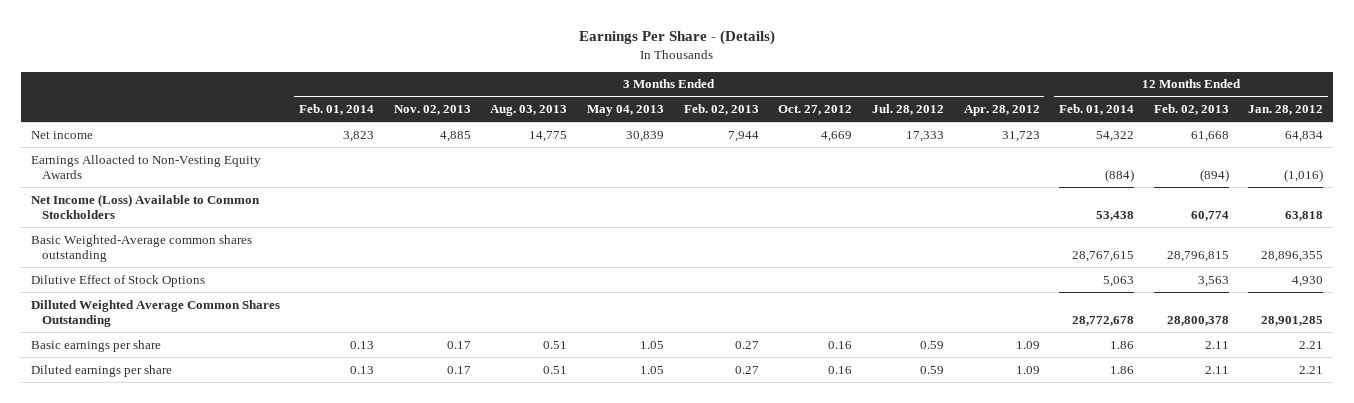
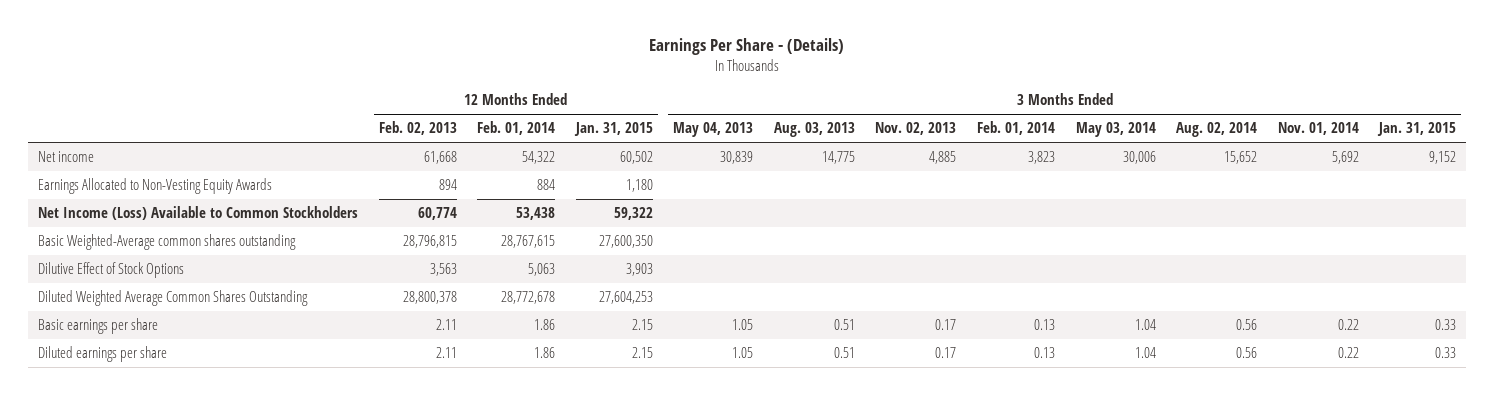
- | 3 Months Ended Feb. 01, 2014 | 3 Months Ended Nov. 02, 2013 | 3 Months Ended Aug. 03, 2013 | 3 Months Ended May 04, 2013 | 3 Months Ended Feb. 02, 2013 | 3 Months Ended Oct. 27, 2012 | 3 Months Ended Jul. 28, 2012 | 3 Months Ended Apr. 28, 2012 | 12 Months Ended Feb. 01, 2014 | 12 Months Ended Feb. 02, 2013 | 12 Months Ended Jan. 28, 2012
+ | 12 Months Ended Feb. 02, 2013 | 12 Months Ended Feb. 01, 2014 | 12 Months Ended Jan. 31, 2015 | 3 Months Ended May 04, 2013 | 3 Months Ended Aug. 03, 2013 | 3 Months Ended Nov. 02, 2013 | 3 Months Ended Feb. 01, 2014 | 3 Months Ended May 03, 2014 | 3 Months Ended Aug. 02, 2014 | 3 Months Ended Nov. 01, 2014 | 3 Months Ended Jan. 31, 2015
- Earnings Alloacted to Non-Vesting Equity Awards | | | | | | | | | (884) | (894) | (1,016)
+ Earnings Allocated to Non-Vesting Equity Awards | 894 | 884 | 1,180 | | | | | | | |
- Dilluted Weighted Average Common Shares Outstanding | | | | | | | | | 28,772,678 | 28,800,378 | 28,901,285
+ Diluted Weighted Average Common Shares Outstanding | 28,800,378 | 28,772,678 | 27,604,253 | | | | | | | |

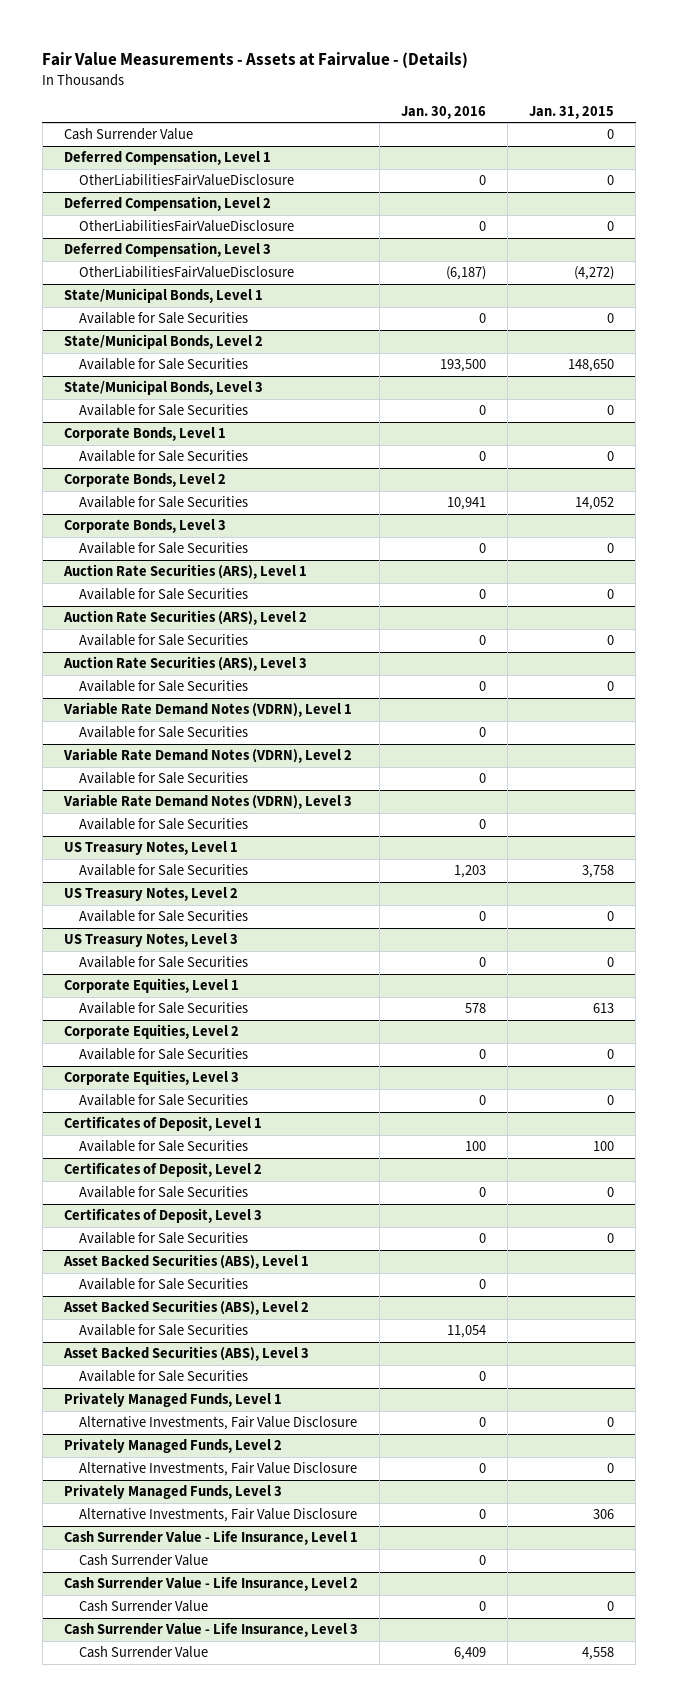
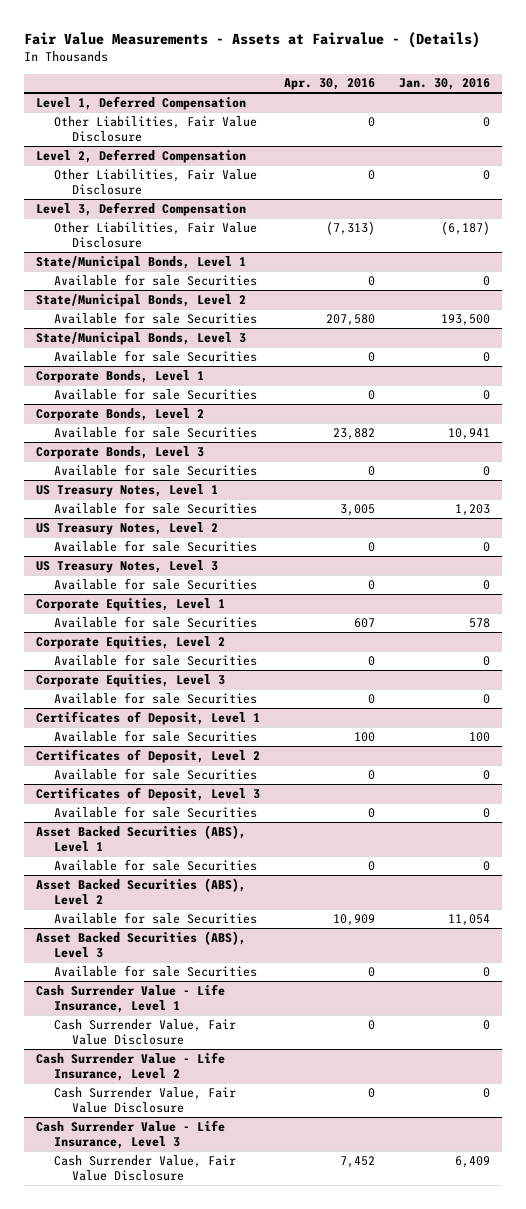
- | Jan. 30, 2016 | Jan. 31, 2015
+ | Apr. 30, 2016 | Jan. 30, 2016
- Cash Surrender Value | | 0
- Deferred Compensation, Level 1
- OtherLiabilitiesFairValueDisclosure | 0 | 0
- Deferred Compensation, Level 2
- OtherLiabilitiesFairValueDisclosure | 0 | 0
- Deferred Compensation, Level 3
- OtherLiabilitiesFairValueDisclosure | (6,187) | (4,272)
+ Level 1, Deferred Compensation
+ Other Liabilities, Fair Value Disclosure | 0 | 0
+ Level 2, Deferred Compensation
+ Other Liabilities, Fair Value Disclosure | 0 | 0
+ Level 3, Deferred Compensation
+ Other Liabilities, Fair Value Disclosure | (7,313) | (6,187)
@ State/Municipal Bonds, Level 1
- Available for Sale Securities | 0 | 0
+ Available for sale Securities | 0 | 0
@ State/Municipal Bonds, Level 2
- Available for Sale Securities | 193,500 | 148,650
+ Available for sale Securities | 207,580 | 193,500
@ State/Municipal Bonds, Level 3
- Available for Sale Securities | 0 | 0
+ Available for sale Securities | 0 | 0
@ Corporate Bonds, Level 1
- Available for Sale Securities | 0 | 0
+ Available for sale Securities | 0 | 0
@ Corporate Bonds, Level 2
- Available for Sale Securities | 10,941 | 14,052
+ Available for sale Securities | 23,882 | 10,941
@ Corporate Bonds, Level 3
- Available for Sale Securities | 0 | 0
- Auction Rate Securities (ARS), Level 1
- Available for Sale Securities | 0 | 0
- Auction Rate Securities (ARS), Level 2
- Available for Sale Securities | 0 | 0
- Auction Rate Securities (ARS), Level 3
- Available for Sale Securities | 0 | 0
- Variable Rate Demand Notes (VDRN), Level 1
- Available for Sale Securities | 0 |
- Variable Rate Demand Notes (VDRN), Level 2
- Available for Sale Securities | 0 |
- Variable Rate Demand Notes (VDRN), Level 3
- Available for Sale Securities | 0 |
@ Corporate Bonds, Level 3
+ Available for sale Securities | 0 | 0
@ US Treasury Notes, Level 1
- Available for Sale Securities | 1,203 | 3,758
+ Available for sale Securities | 3,005 | 1,203
@ US Treasury Notes, Level 2
- Available for Sale Securities | 0 | 0
+ Available for sale Securities | 0 | 0
@ US Treasury Notes, Level 3
- Available for Sale Securities | 0 | 0
+ Available for sale Securities | 0 | 0
@ Corporate Equities, Level 1
- Available for Sale Securities | 578 | 613
+ Available for sale Securities | 607 | 578
@ Corporate Equities, Level 2
- Available for Sale Securities | 0 | 0
+ Available for sale Securities | 0 | 0
@ Corporate Equities, Level 3
- Available for Sale Securities | 0 | 0
+ Available for sale Securities | 0 | 0
@ Certificates of Deposit, Level 1
- Available for Sale Securities | 100 | 100
+ Available for sale Securities | 100 | 100
@ Certificates of Deposit, Level 2
- Available for Sale Securities | 0 | 0
+ Available for sale Securities | 0 | 0
@ Certificates of Deposit, Level 3
- Available for Sale Securities | 0 | 0
+ Available for sale Securities | 0 | 0
@ Asset Backed Securities (ABS), Level 1
- Available for Sale Securities | 0 |
+ Available for sale Securities | 0 | 0
@ Asset Backed Securities (ABS), Level 2
- Available for Sale Securities | 11,054 |
+ Available for sale Securities | 10,909 | 11,054
@ Asset Backed Securities (ABS), Level 3
- Available for Sale Securities | 0 |
- Privately Managed Funds, Level 1
- Alternative Investments, Fair Value Disclosure | 0 | 0
- Privately Managed Funds, Level 2
- Alternative Investments, Fair Value Disclosure | 0 | 0
- Privately Managed Funds, Level 3
- Alternative Investments, Fair Value Disclosure | 0 | 306
@ Asset Backed Securities (ABS), Level 3
+ Available for sale Securities | 0 | 0
@ Cash Surrender Value - Life Insurance, Level 1
- Cash Surrender Value | 0 |
+ Cash Surrender Value, Fair Value Disclosure | 0 | 0
@ Cash Surrender Value - Life Insurance, Level 2
- Cash Surrender Value | 0 | 0
+ Cash Surrender Value, Fair Value Disclosure | 0 | 0
@ Cash Surrender Value - Life Insurance, Level 3
- Cash Surrender Value | 6,409 | 4,558
+ Cash Surrender Value, Fair Value Disclosure | 7,452 | 6,409

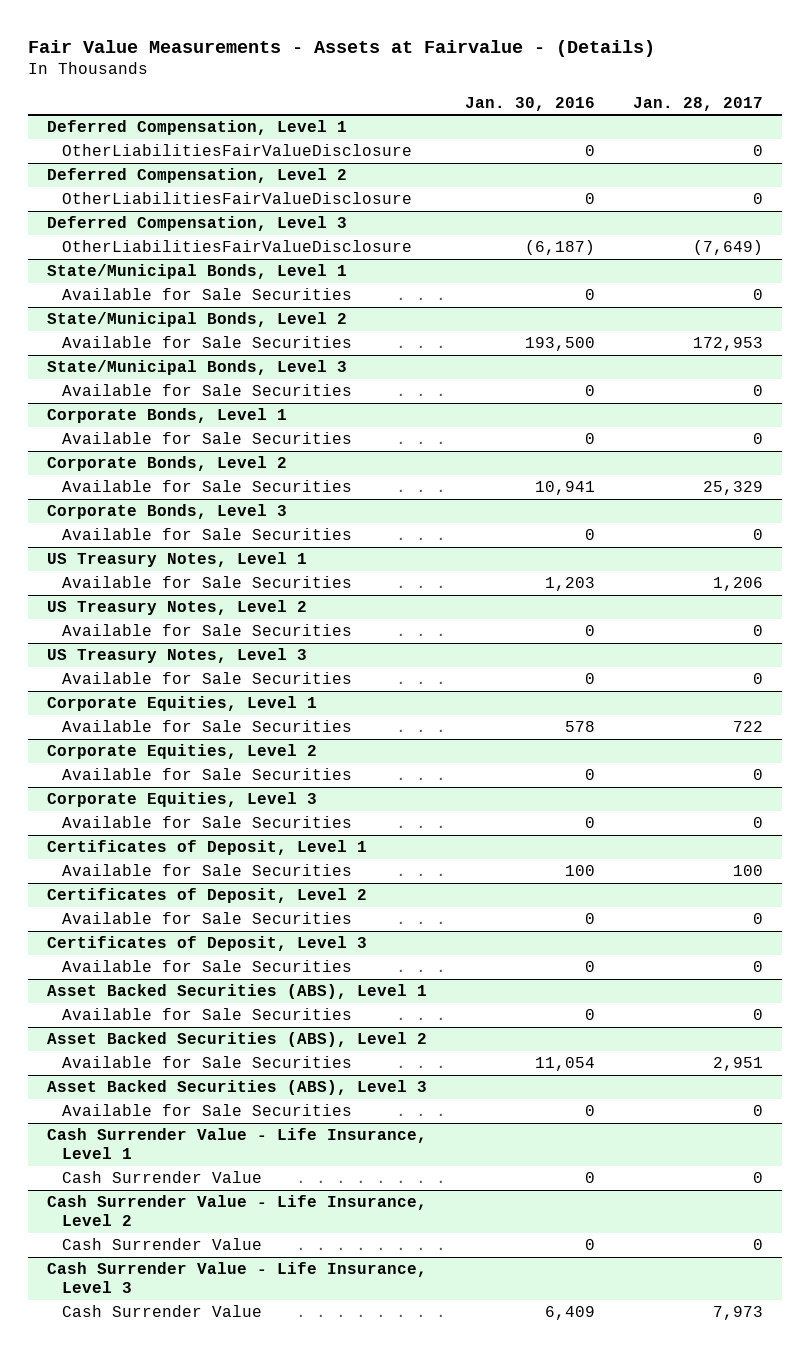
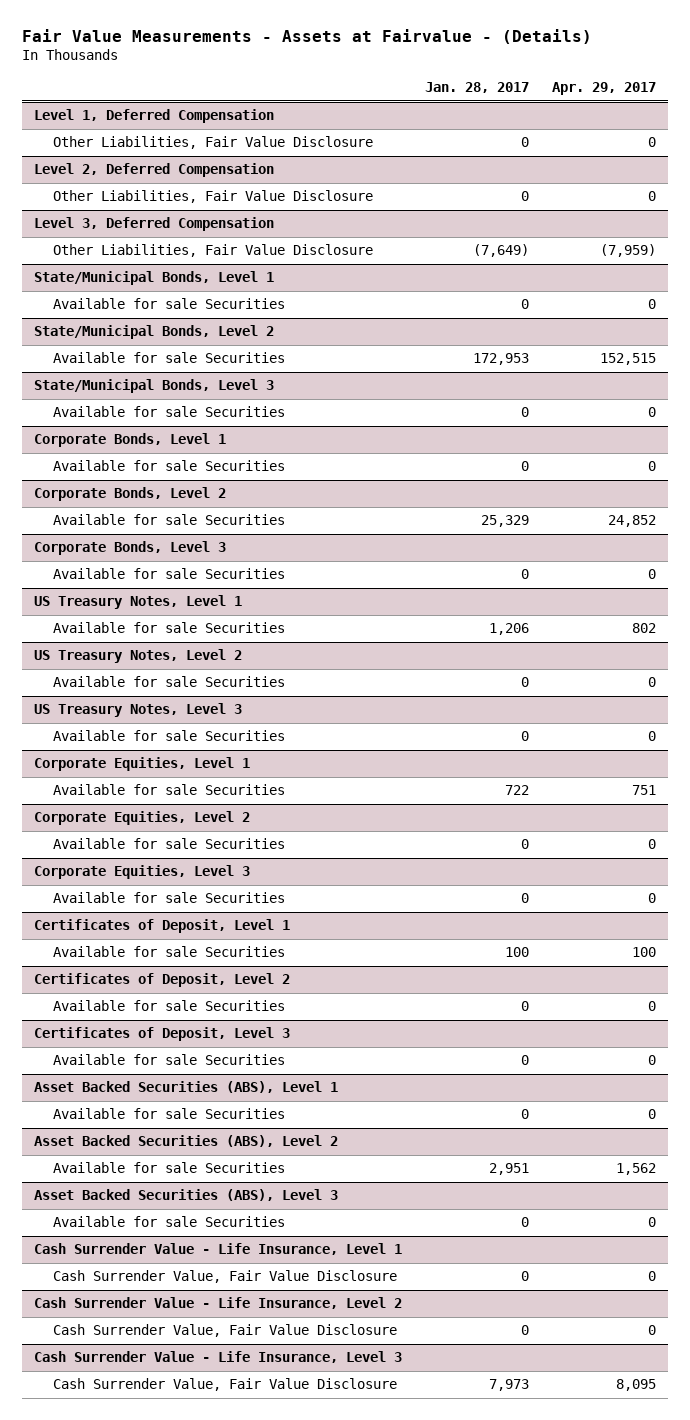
- | Jan. 30, 2016 | Jan. 28, 2017
+ | Jan. 28, 2017 | Apr. 29, 2017
- Deferred Compensation, Level 1
- OtherLiabilitiesFairValueDisclosure | 0 | 0
- Deferred Compensation, Level 2
- OtherLiabilitiesFairValueDisclosure | 0 | 0
- Deferred Compensation, Level 3
- OtherLiabilitiesFairValueDisclosure | (6,187) | (7,649)
+ Level 1, Deferred Compensation
+ Other Liabilities, Fair Value Disclosure | 0 | 0
+ Level 2, Deferred Compensation
+ Other Liabilities, Fair Value Disclosure | 0 | 0
+ Level 3, Deferred Compensation
+ Other Liabilities, Fair Value Disclosure | (7,649) | (7,959)
@ State/Municipal Bonds, Level 1
- Available for Sale Securities | 0 | 0
+ Available for sale Securities | 0 | 0
@ State/Municipal Bonds, Level 2
- Available for Sale Securities | 193,500 | 172,953
+ Available for sale Securities | 172,953 | 152,515
@ State/Municipal Bonds, Level 3
- Available for Sale Securities | 0 | 0
+ Available for sale Securities | 0 | 0
@ Corporate Bonds, Level 1
- Available for Sale Securities | 0 | 0
+ Available for sale Securities | 0 | 0
@ Corporate Bonds, Level 2
- Available for Sale Securities | 10,941 | 25,329
+ Available for sale Securities | 25,329 | 24,852
@ Corporate Bonds, Level 3
- Available for Sale Securities | 0 | 0
+ Available for sale Securities | 0 | 0
@ US Treasury Notes, Level 1
- Available for Sale Securities | 1,203 | 1,206
+ Available for sale Securities | 1,206 | 802
@ US Treasury Notes, Level 2
- Available for Sale Securities | 0 | 0
+ Available for sale Securities | 0 | 0
@ US Treasury Notes, Level 3
- Available for Sale Securities | 0 | 0
+ Available for sale Securities | 0 | 0
@ Corporate Equities, Level 1
- Available for Sale Securities | 578 | 722
+ Available for sale Securities | 722 | 751
@ Corporate Equities, Level 2
- Available for Sale Securities | 0 | 0
+ Available for sale Securities | 0 | 0
@ Corporate Equities, Level 3
- Available for Sale Securities | 0 | 0
+ Available for sale Securities | 0 | 0
@ Certificates of Deposit, Level 1
- Available for Sale Securities | 100 | 100
+ Available for sale Securities | 100 | 100
@ Certificates of Deposit, Level 2
- Available for Sale Securities | 0 | 0
+ Available for sale Securities | 0 | 0
@ Certificates of Deposit, Level 3
- Available for Sale Securities | 0 | 0
+ Available for sale Securities | 0 | 0
@ Asset Backed Securities (ABS), Level 1
- Available for Sale Securities | 0 | 0
+ Available for sale Securities | 0 | 0
@ Asset Backed Securities (ABS), Level 2
- Available for Sale Securities | 11,054 | 2,951
+ Available for sale Securities | 2,951 | 1,562
@ Asset Backed Securities (ABS), Level 3
- Available for Sale Securities | 0 | 0
+ Available for sale Securities | 0 | 0
@ Cash Surrender Value - Life Insurance, Level 1
- Cash Surrender Value | 0 | 0
+ Cash Surrender Value, Fair Value Disclosure | 0 | 0
@ Cash Surrender Value - Life Insurance, Level 2
- Cash Surrender Value | 0 | 0
+ Cash Surrender Value, Fair Value Disclosure | 0 | 0
@ Cash Surrender Value - Life Insurance, Level 3
- Cash Surrender Value | 6,409 | 7,973
+ Cash Surrender Value, Fair Value Disclosure | 7,973 | 8,095

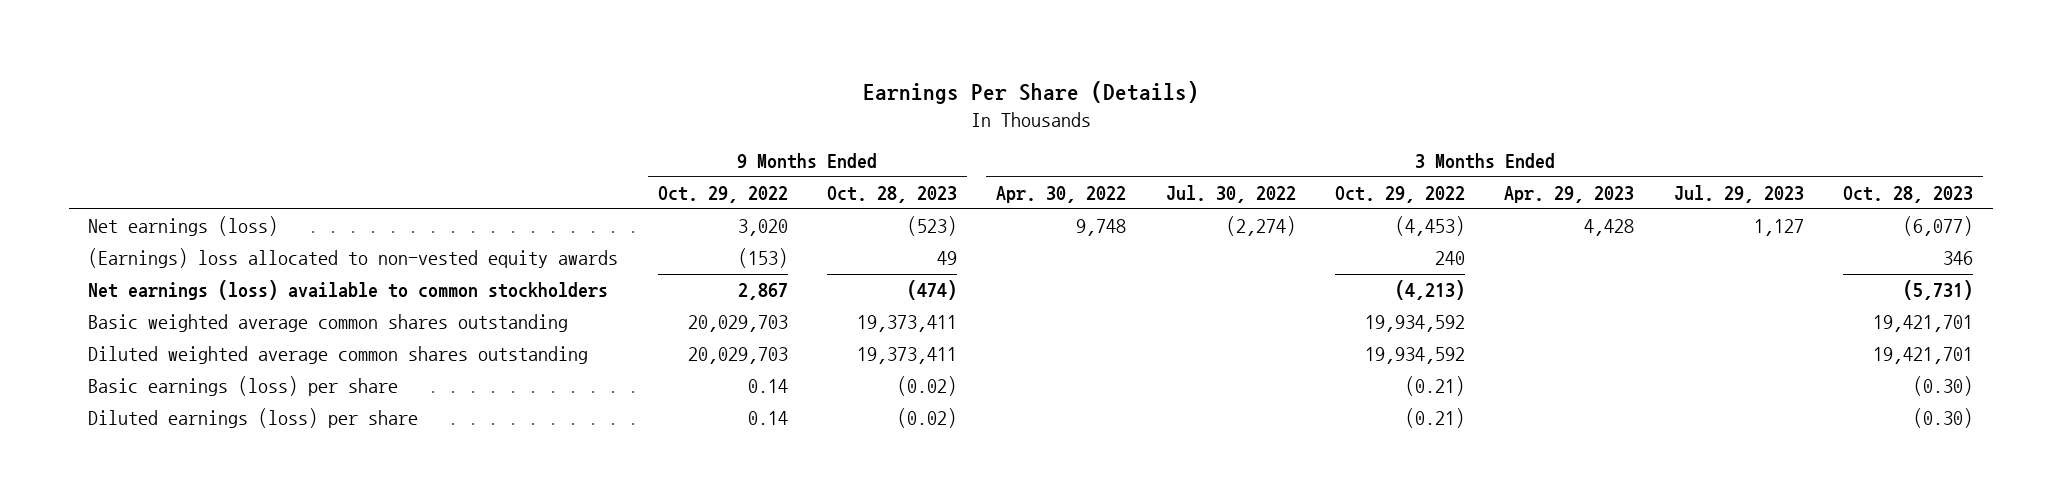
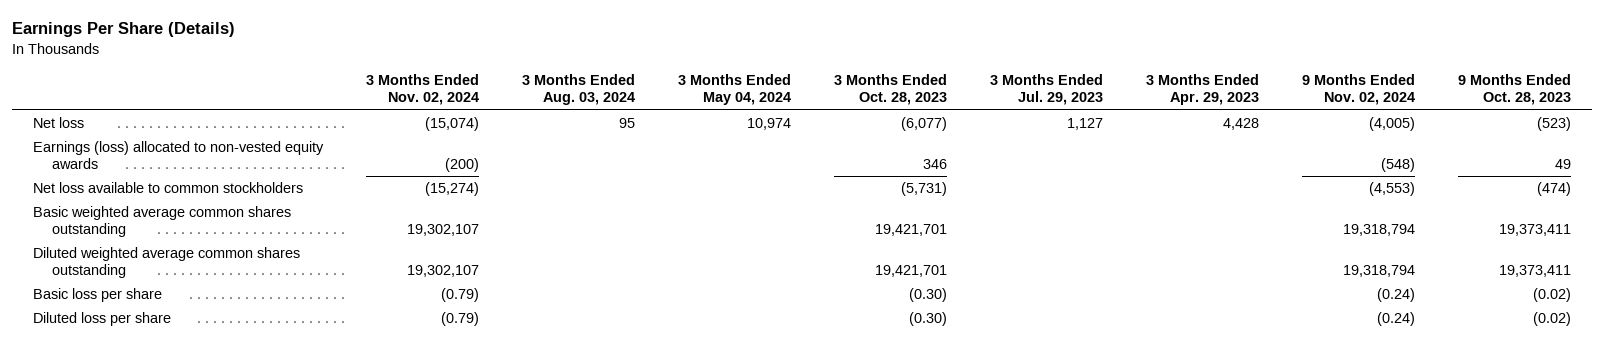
- | 9 Months Ended Oct. 29, 2022 | 9 Months Ended Oct. 28, 2023 | 3 Months Ended Apr. 30, 2022 | 3 Months Ended Jul. 30, 2022 | 3 Months Ended Oct. 29, 2022 | 3 Months Ended Apr. 29, 2023 | 3 Months Ended Jul. 29, 2023 | 3 Months Ended Oct. 28, 2023
+ | 3 Months Ended Nov. 02, 2024 | 3 Months Ended Aug. 03, 2024 | 3 Months Ended May 04, 2024 | 3 Months Ended Oct. 28, 2023 | 3 Months Ended Jul. 29, 2023 | 3 Months Ended Apr. 29, 2023 | 9 Months Ended Nov. 02, 2024 | 9 Months Ended Oct. 28, 2023
- Net earnings (loss) | 3,020 | (523) | 9,748 | (2,274) | (4,453) | 4,428 | 1,127 | (6,077)
- (Earnings) loss allocated to non-vested equity awards | (153) | 49 | | | 240 | | | 346
- Net earnings (loss) available to common stockholders | 2,867 | (474) | | | (4,213) | | | (5,731)
+ Net loss | (15,074) | 95 | 10,974 | (6,077) | 1,127 | 4,428 | (4,005) | (523)
+ Earnings (loss) allocated to non-vested equity awards | (200) | | | 346 | | | (548) | 49
+ Net loss available to common stockholders | (15,274) | | | (5,731) | | | (4,553) | (474)
- Basic earnings (loss) per share | 0.14 | (0.02) | | | (0.21) | | | (0.30)
- Diluted earnings (loss) per share | 0.14 | (0.02) | | | (0.21) | | | (0.30)
+ Basic loss per share | (0.79) | | | (0.30) | | | (0.24) | (0.02)
+ Diluted loss per share | (0.79) | | | (0.30) | | | (0.24) | (0.02)

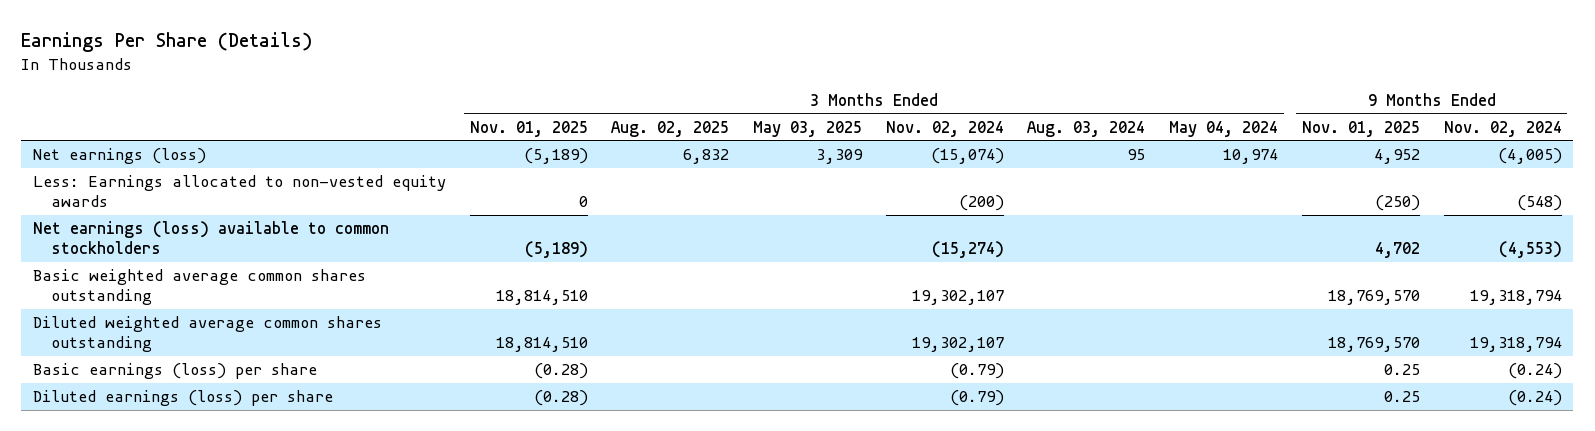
- | 3 Months Ended Nov. 02, 2024 | 3 Months Ended Aug. 03, 2024 | 3 Months Ended May 04, 2024 | 3 Months Ended Oct. 28, 2023 | 3 Months Ended Jul. 29, 2023 | 3 Months Ended Apr. 29, 2023 | 9 Months Ended Nov. 02, 2024 | 9 Months Ended Oct. 28, 2023
+ | 3 Months Ended Nov. 01, 2025 | 3 Months Ended Aug. 02, 2025 | 3 Months Ended May 03, 2025 | 3 Months Ended Nov. 02, 2024 | 3 Months Ended Aug. 03, 2024 | 3 Months Ended May 04, 2024 | 9 Months Ended Nov. 01, 2025 | 9 Months Ended Nov. 02, 2024
- Net loss | (15,074) | 95 | 10,974 | (6,077) | 1,127 | 4,428 | (4,005) | (523)
- Earnings (loss) allocated to non-vested equity awards | (200) | | | 346 | | | (548) | 49
- Net loss available to common stockholders | (15,274) | | | (5,731) | | | (4,553) | (474)
+ Net earnings (loss) | (5,189) | 6,832 | 3,309 | (15,074) | 95 | 10,974 | 4,952 | (4,005)
+ Less: Earnings allocated to non-vested equity awards | 0 | | | (200) | | | (250) | (548)
+ Net earnings (loss) available to common stockholders | (5,189) | | | (15,274) | | | 4,702 | (4,553)
- Basic loss per share | (0.79) | | | (0.30) | | | (0.24) | (0.02)
- Diluted loss per share | (0.79) | | | (0.30) | | | (0.24) | (0.02)
+ Basic earnings (loss) per share | (0.28) | | | (0.79) | | | 0.25 | (0.24)
+ Diluted earnings (loss) per share | (0.28) | | | (0.79) | | | 0.25 | (0.24)

